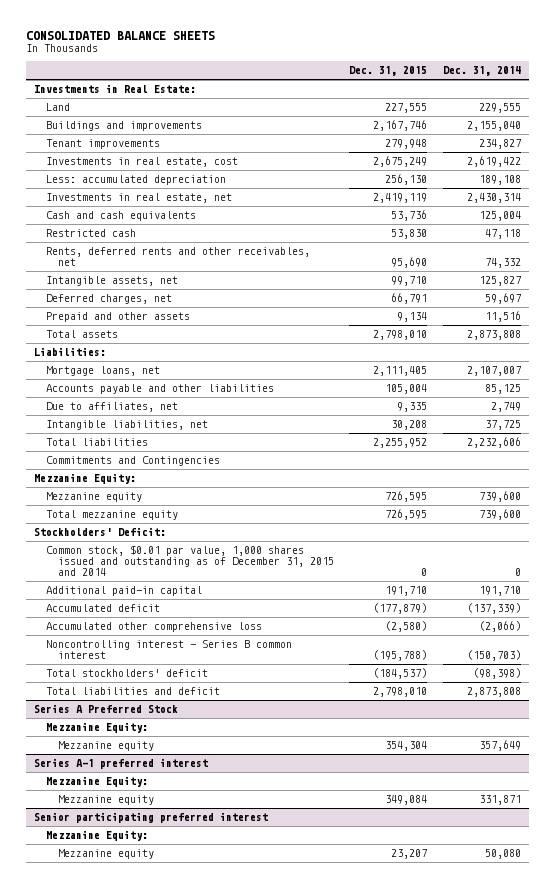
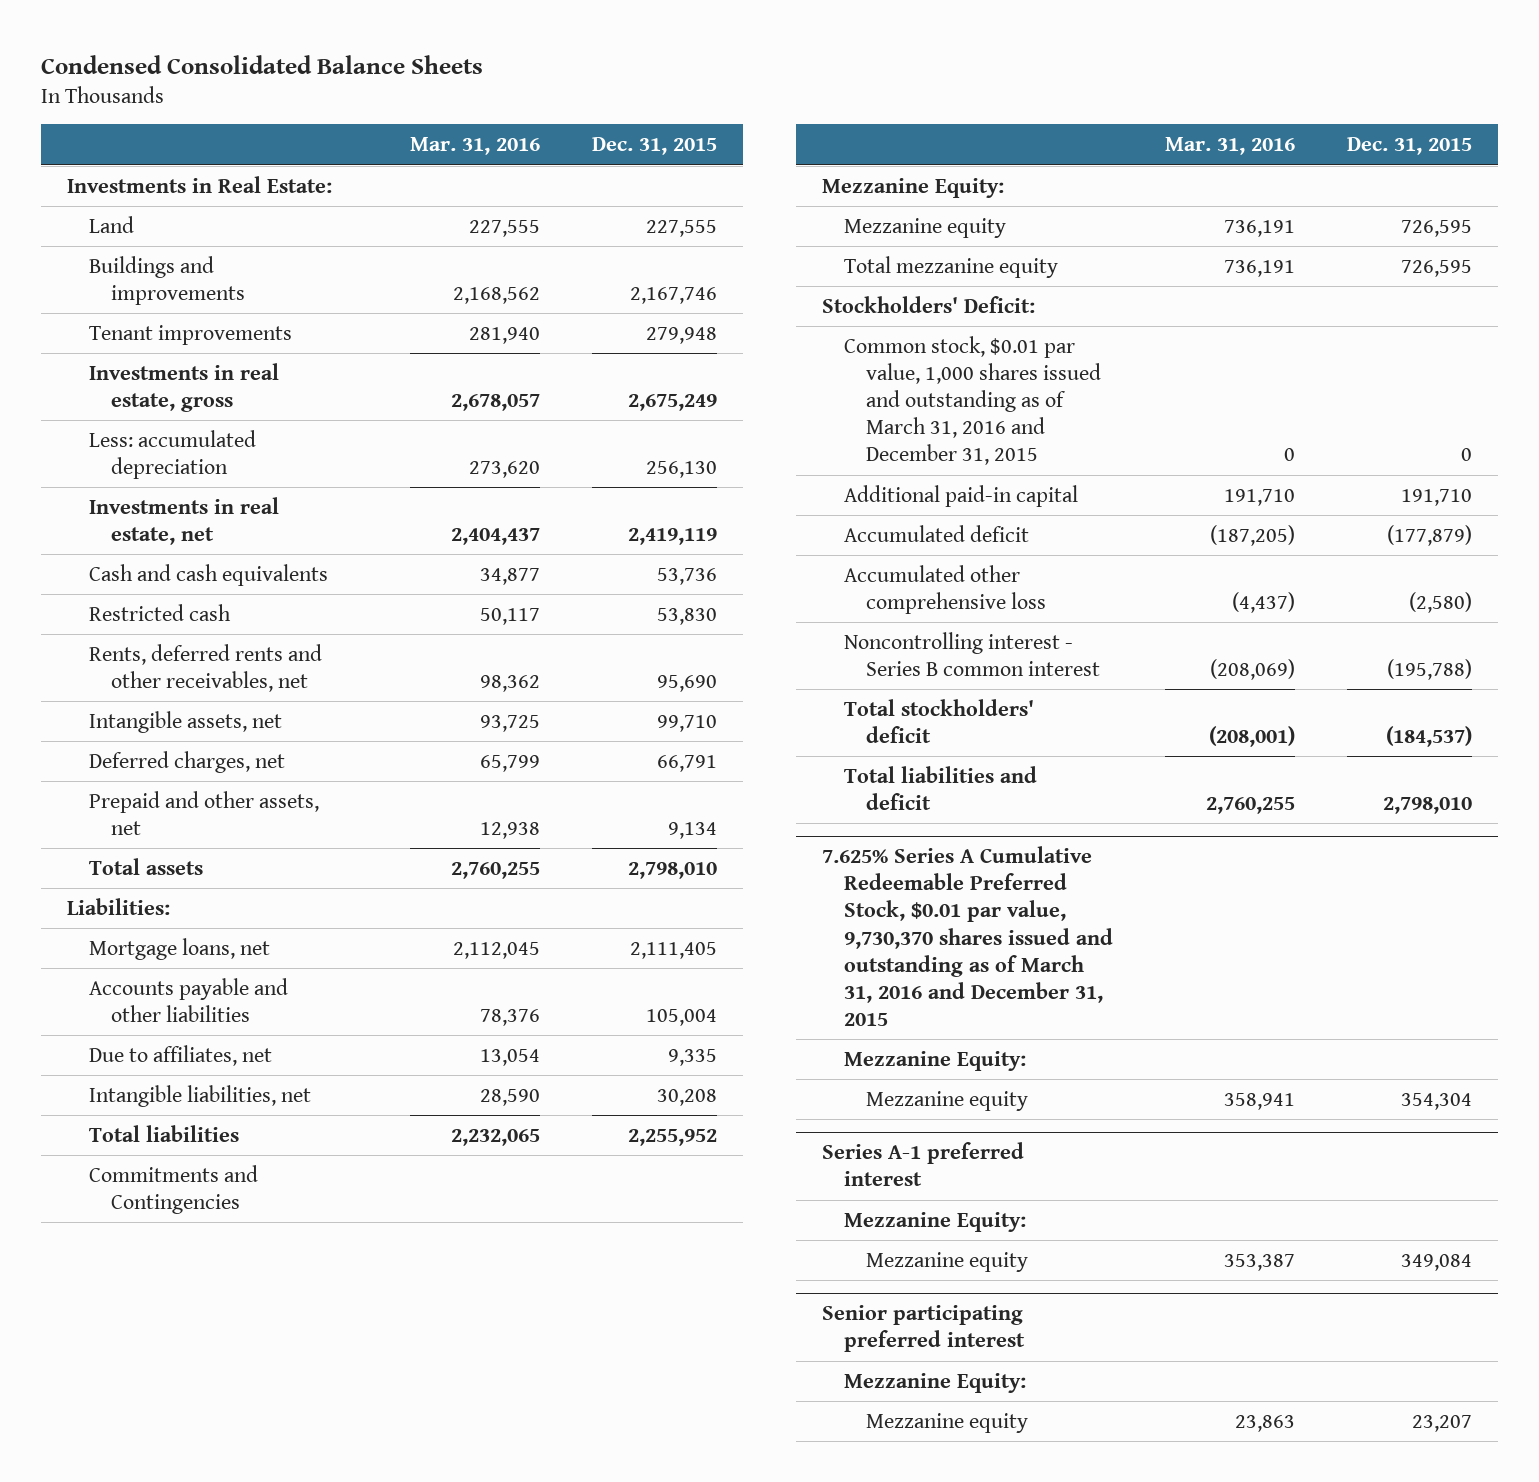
- CONSOLIDATED BALANCE SHEETS
+ Condensed Consolidated Balance Sheets
- | Dec. 31, 2015 | Dec. 31, 2014
+ | Mar. 31, 2016 | Dec. 31, 2015
- Investments in real estate, cost | 2,675,249 | 2,619,422
+ Investments in real estate, gross | 2,678,057 | 2,675,249
- Prepaid and other assets | 9,134 | 11,516
+ Prepaid and other assets, net | 12,938 | 9,134
- Common stock, $0.01 par value, 1,000 shares issued and outstanding as of December 31, 2015 and 2014 | 0 | 0
+ Common stock, $0.01 par value, 1,000 shares issued and outstanding as of March 31, 2016 and December 31, 2015 | 0 | 0
- Series A Preferred Stock
+ 7.625% Series A Cumulative Redeemable Preferred Stock, $0.01 par value, 9,730,370 shares issued and outstanding as of March 31, 2016 and December 31, 2015

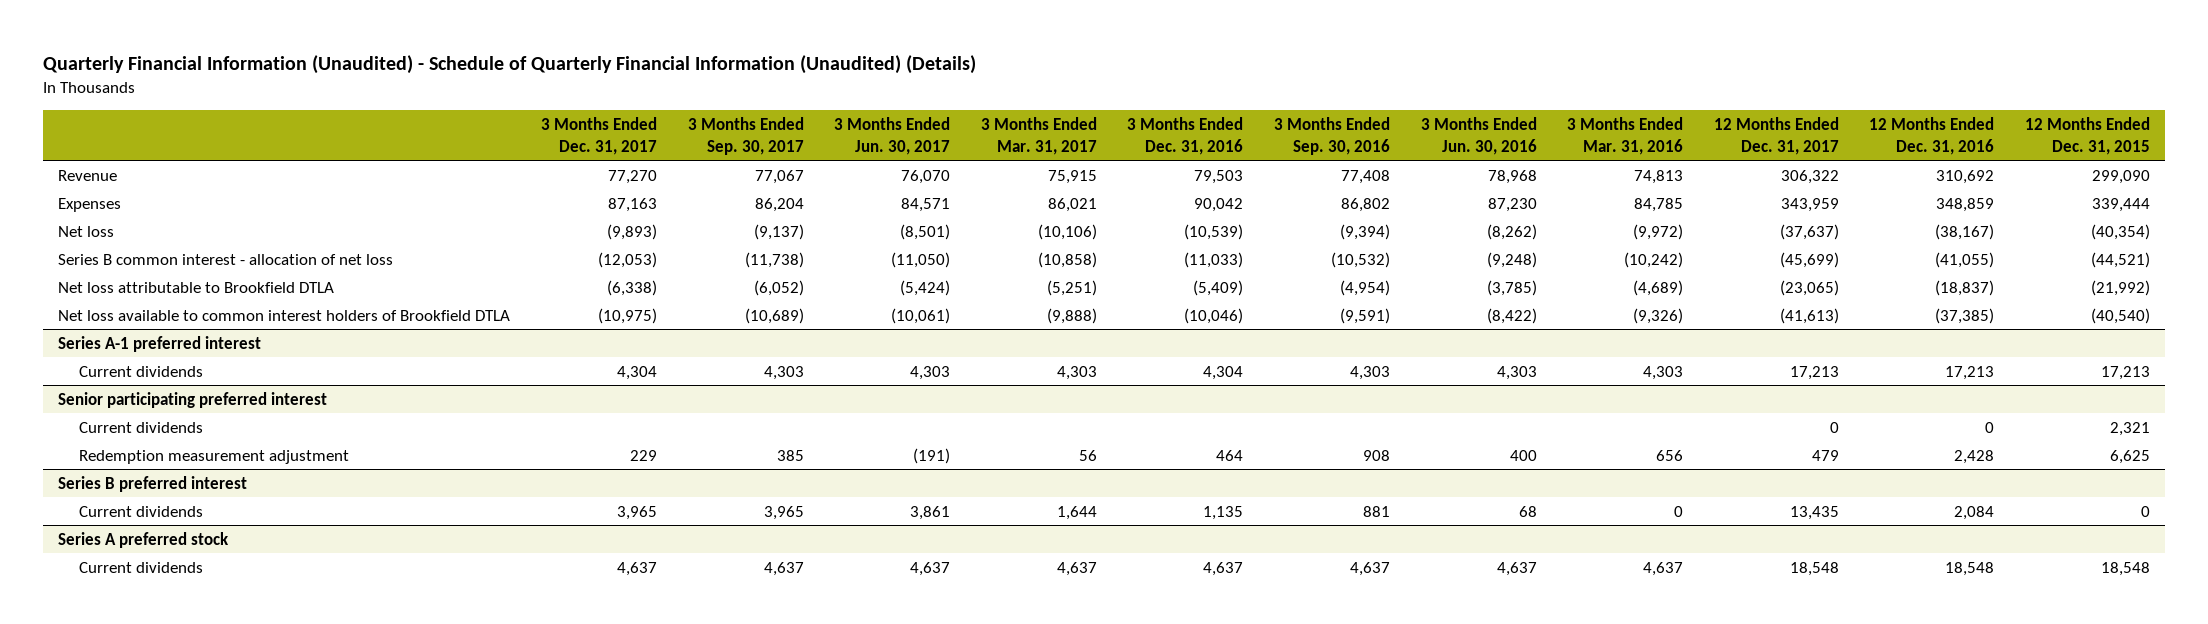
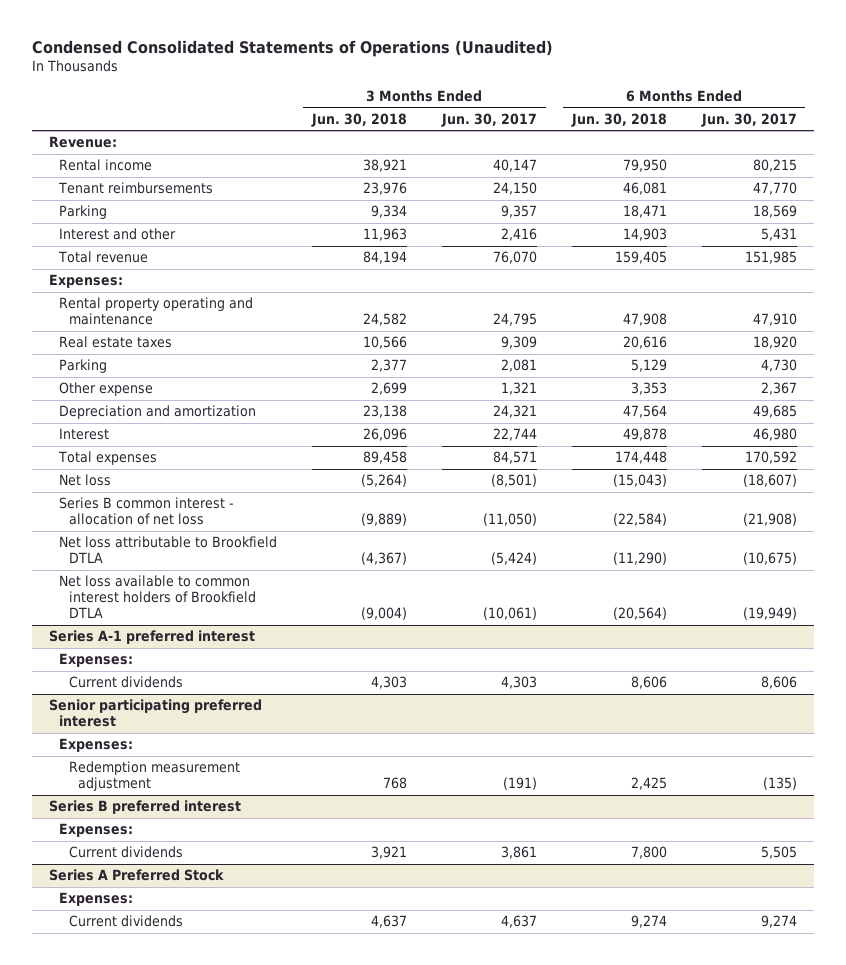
- Quarterly Financial Information (Unaudited) - Schedule of Quarterly Financial Information (Unaudited) (Details)
+ Condensed Consolidated Statements of Operations (Unaudited)
- | 3 Months Ended Dec. 31, 2017 | 3 Months Ended Sep. 30, 2017 | 3 Months Ended Jun. 30, 2017 | 3 Months Ended Mar. 31, 2017 | 3 Months Ended Dec. 31, 2016 | 3 Months Ended Sep. 30, 2016 | 3 Months Ended Jun. 30, 2016 | 3 Months Ended Mar. 31, 2016 | 12 Months Ended Dec. 31, 2017 | 12 Months Ended Dec. 31, 2016 | 12 Months Ended Dec. 31, 2015
+ | 3 Months Ended Jun. 30, 2018 | 3 Months Ended Jun. 30, 2017 | 6 Months Ended Jun. 30, 2018 | 6 Months Ended Jun. 30, 2017
- Revenue | 77,270 | 77,067 | 76,070 | 75,915 | 79,503 | 77,408 | 78,968 | 74,813 | 306,322 | 310,692 | 299,090
- Expenses | 87,163 | 86,204 | 84,571 | 86,021 | 90,042 | 86,802 | 87,230 | 84,785 | 343,959 | 348,859 | 339,444
+ Revenue:
+ Rental income | 38,921 | 40,147 | 79,950 | 80,215
+ Tenant reimbursements | 23,976 | 24,150 | 46,081 | 47,770
+ Parking | 9,334 | 9,357 | 18,471 | 18,569
+ Interest and other | 11,963 | 2,416 | 14,903 | 5,431
+ Total revenue | 84,194 | 76,070 | 159,405 | 151,985
+ Expenses:
+ Rental property operating and maintenance | 24,582 | 24,795 | 47,908 | 47,910
+ Real estate taxes | 10,566 | 9,309 | 20,616 | 18,920
+ Parking | 2,377 | 2,081 | 5,129 | 4,730
+ Other expense | 2,699 | 1,321 | 3,353 | 2,367
+ Depreciation and amortization | 23,138 | 24,321 | 47,564 | 49,685
+ Interest | 26,096 | 22,744 | 49,878 | 46,980
+ Total expenses | 89,458 | 84,571 | 174,448 | 170,592
@ Series A-1 preferred interest
+ Expenses:
@ Senior participating preferred interest
- Current dividends | | | | | | | | | 0 | 0 | 2,321
+ Expenses:
@ Series B preferred interest
+ Expenses:
- Series A preferred stock
+ Series A Preferred Stock
+ Expenses:

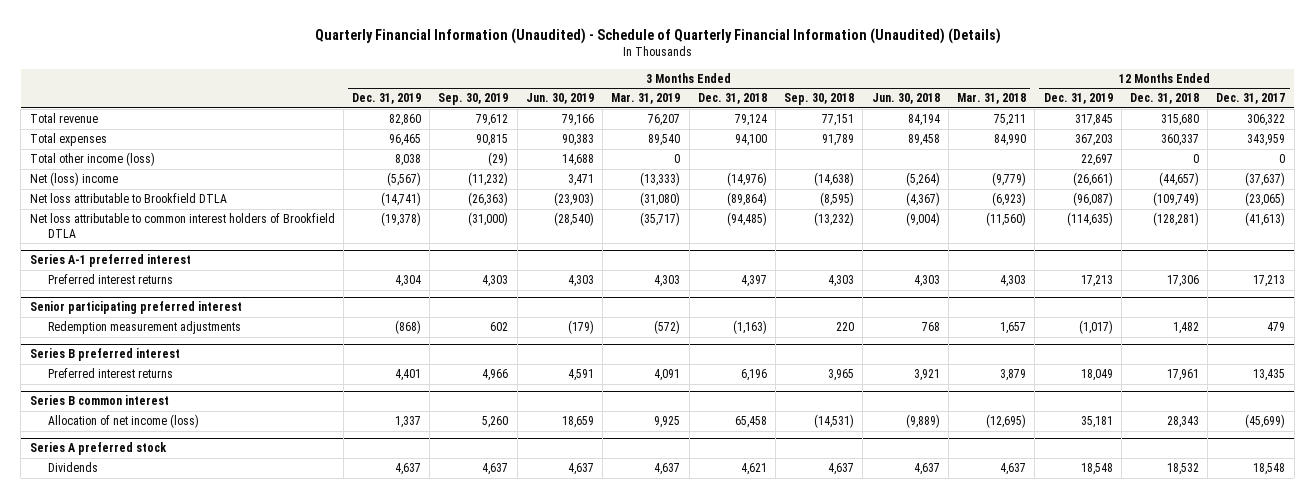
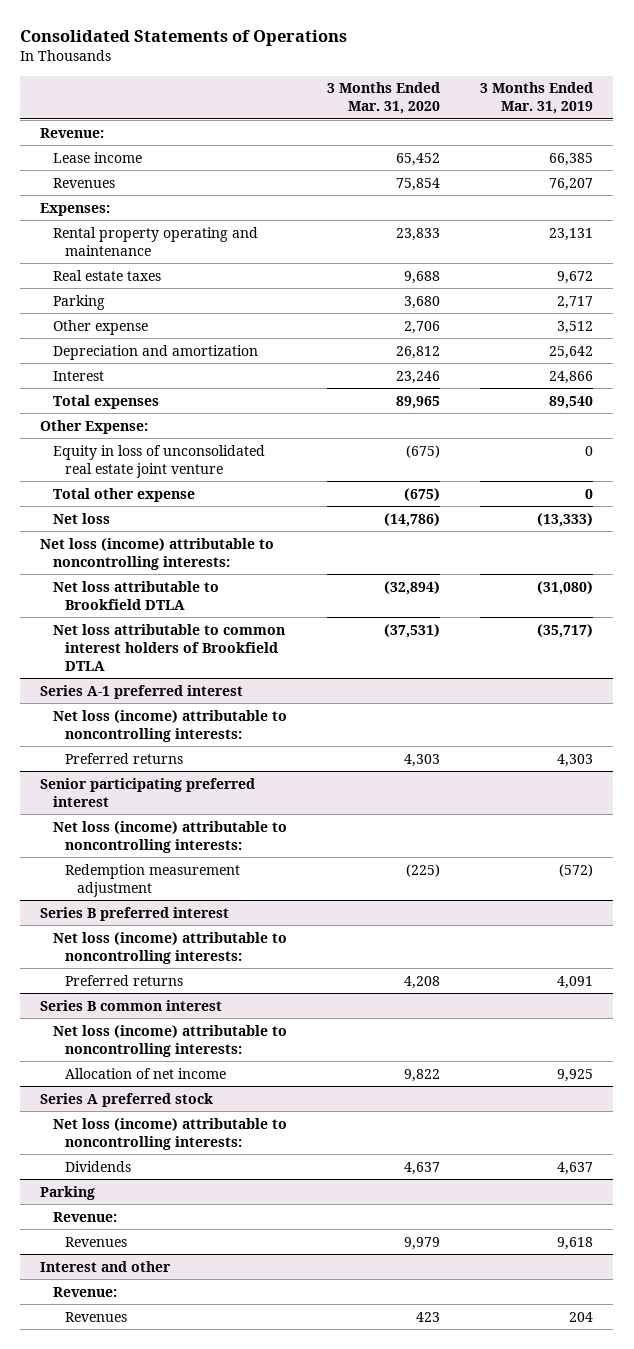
- Quarterly Financial Information (Unaudited) - Schedule of Quarterly Financial Information (Unaudited) (Details)
+ Consolidated Statements of Operations
- | 3 Months Ended Dec. 31, 2019 | 3 Months Ended Sep. 30, 2019 | 3 Months Ended Jun. 30, 2019 | 3 Months Ended Mar. 31, 2019 | 3 Months Ended Dec. 31, 2018 | 3 Months Ended Sep. 30, 2018 | 3 Months Ended Jun. 30, 2018 | 3 Months Ended Mar. 31, 2018 | 12 Months Ended Dec. 31, 2019 | 12 Months Ended Dec. 31, 2018 | 12 Months Ended Dec. 31, 2017
+ | 3 Months Ended Mar. 31, 2020 | 3 Months Ended Mar. 31, 2019
- Total revenue | 82,860 | 79,612 | 79,166 | 76,207 | 79,124 | 77,151 | 84,194 | 75,211 | 317,845 | 315,680 | 306,322
+ Revenue:
+ Lease income | 65,452 | 66,385
+ Revenues | 75,854 | 76,207
+ Expenses:
+ Rental property operating and maintenance | 23,833 | 23,131
+ Real estate taxes | 9,688 | 9,672
+ Parking | 3,680 | 2,717
+ Other expense | 2,706 | 3,512
+ Depreciation and amortization | 26,812 | 25,642
+ Interest | 23,246 | 24,866
- Total other income (loss) | 8,038 | (29) | 14,688 | 0 | | | | | 22,697 | 0 | 0
- Net (loss) income | (5,567) | (11,232) | 3,471 | (13,333) | (14,976) | (14,638) | (5,264) | (9,779) | (26,661) | (44,657) | (37,637)
+ Other Expense:
+ Equity in loss of unconsolidated real estate joint venture | (675) | 0
+ Total other expense | (675) | 0
+ Net loss | (14,786) | (13,333)
+ Net loss (income) attributable to noncontrolling interests:
@ Series A-1 preferred interest
- Preferred interest returns | 4,304 | 4,303 | 4,303 | 4,303 | 4,397 | 4,303 | 4,303 | 4,303 | 17,213 | 17,306 | 17,213
+ Net loss (income) attributable to noncontrolling interests:
+ Preferred returns | 4,303 | 4,303
@ Senior participating preferred interest
- Redemption measurement adjustments | (868) | 602 | (179) | (572) | (1,163) | 220 | 768 | 1,657 | (1,017) | 1,482 | 479
+ Net loss (income) attributable to noncontrolling interests:
+ Redemption measurement adjustment | (225) | (572)
@ Series B preferred interest
- Preferred interest returns | 4,401 | 4,966 | 4,591 | 4,091 | 6,196 | 3,965 | 3,921 | 3,879 | 18,049 | 17,961 | 13,435
+ Net loss (income) attributable to noncontrolling interests:
+ Preferred returns | 4,208 | 4,091
@ Series B common interest
- Allocation of net income (loss) | 1,337 | 5,260 | 18,659 | 9,925 | 65,458 | (14,531) | (9,889) | (12,695) | 35,181 | 28,343 | (45,699)
+ Net loss (income) attributable to noncontrolling interests:
+ Allocation of net income | 9,822 | 9,925
@ Series A preferred stock
+ Net loss (income) attributable to noncontrolling interests:
+ Parking
+ Revenue:
+ Revenues | 9,979 | 9,618
+ Interest and other
+ Revenue:
+ Revenues | 423 | 204

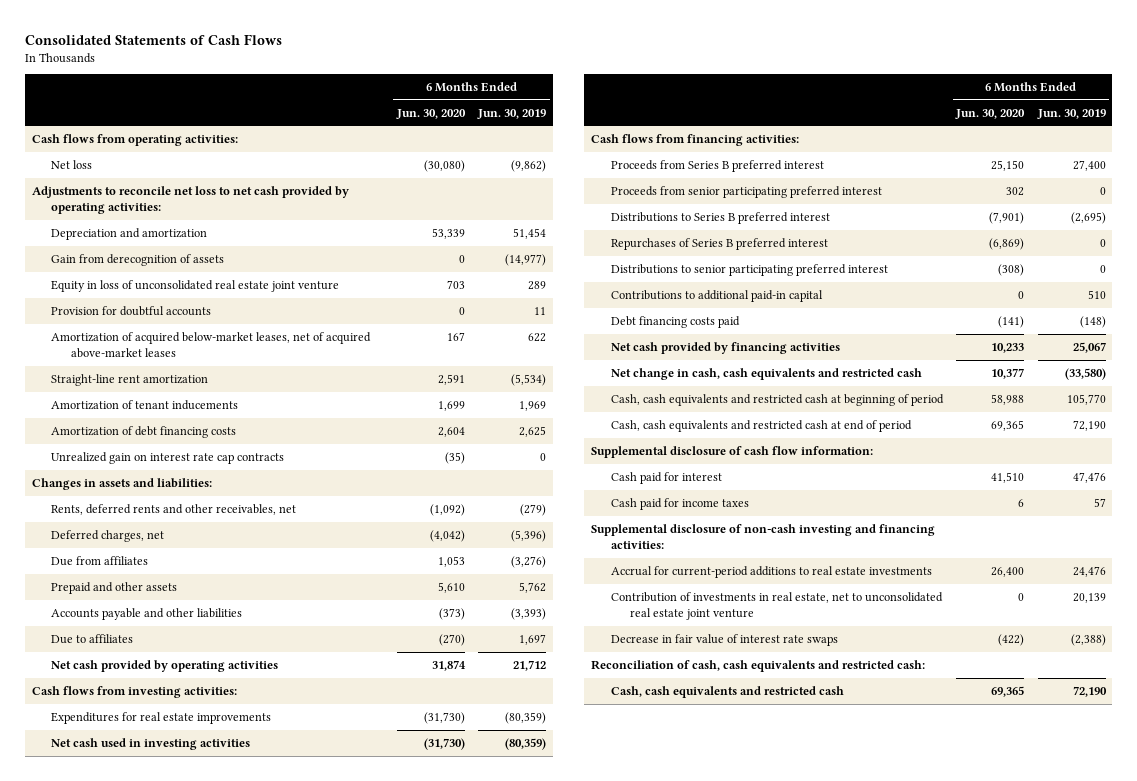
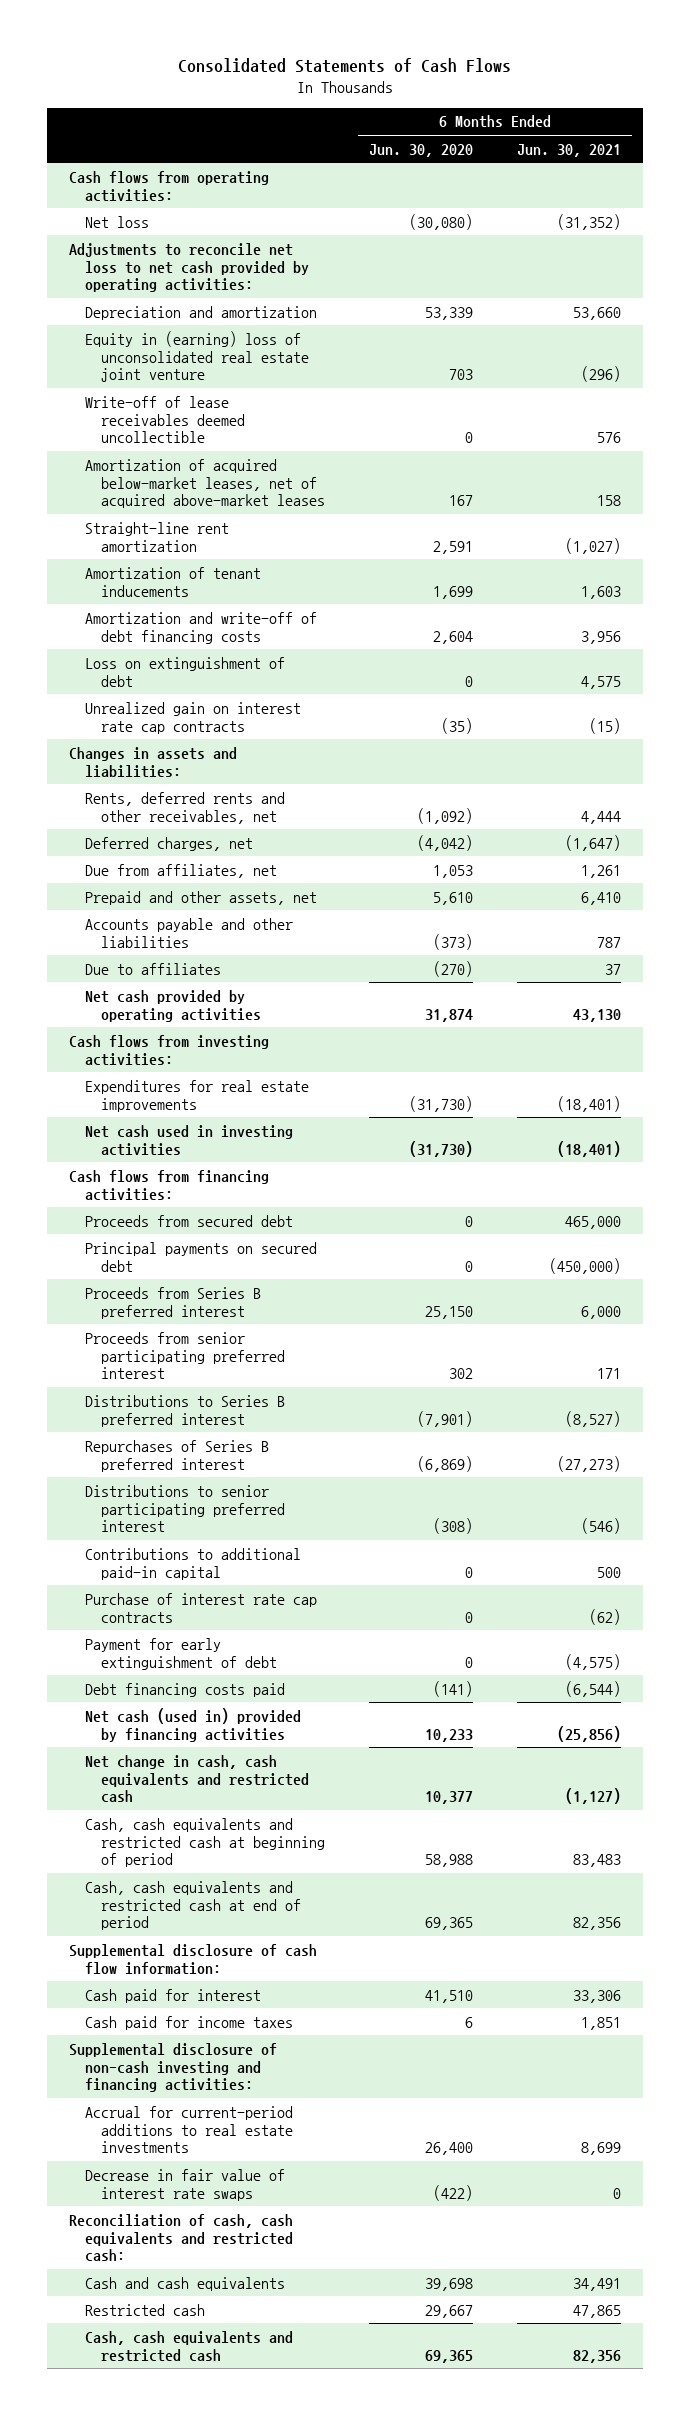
- | 6 Months Ended Jun. 30, 2020 | 6 Months Ended Jun. 30, 2019
+ | 6 Months Ended Jun. 30, 2020 | 6 Months Ended Jun. 30, 2021
- Gain from derecognition of assets | 0 | (14,977)
- Equity in loss of unconsolidated real estate joint venture | 703 | 289
- Provision for doubtful accounts | 0 | 11
+ Equity in (earning) loss of unconsolidated real estate joint venture | 703 | (296)
+ Write-off of lease receivables deemed uncollectible | 0 | 576
- Amortization of debt financing costs | 2,604 | 2,625
+ Amortization and write-off of debt financing costs | 2,604 | 3,956
+ Loss on extinguishment of debt | 0 | 4,575
- Due from affiliates | 1,053 | (3,276)
- Prepaid and other assets | 5,610 | 5,762
+ Due from affiliates, net | 1,053 | 1,261
+ Prepaid and other assets, net | 5,610 | 6,410
+ Proceeds from secured debt | 0 | 465,000
+ Principal payments on secured debt | 0 | (450,000)
+ Purchase of interest rate cap contracts | 0 | (62)
+ Payment for early extinguishment of debt | 0 | (4,575)
- Net cash provided by financing activities | 10,233 | 25,067
+ Net cash (used in) provided by financing activities | 10,233 | (25,856)
- Contribution of investments in real estate, net to unconsolidated real estate joint venture | 0 | 20,139
+ Cash and cash equivalents | 39,698 | 34,491
+ Restricted cash | 29,667 | 47,865

